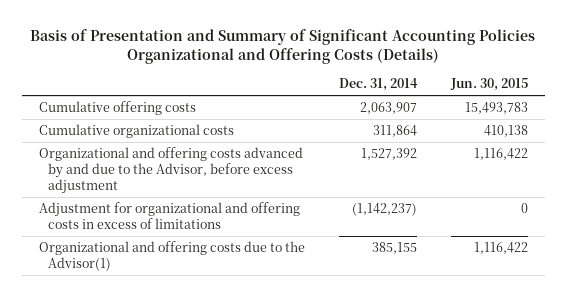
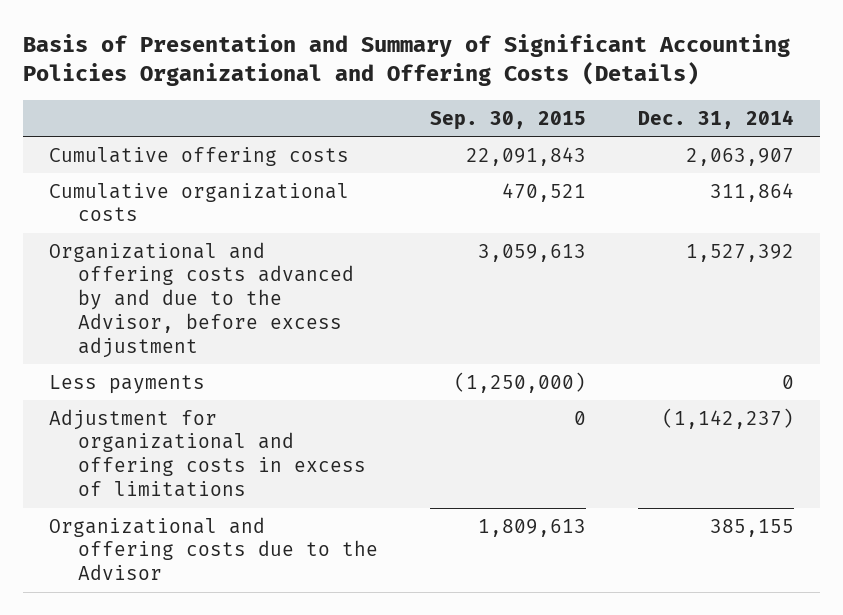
- | Dec. 31, 2014 | Jun. 30, 2015
+ | Sep. 30, 2015 | Dec. 31, 2014
+ Less payments | (1,250,000) | 0
- Organizational and offering costs due to the Advisor(1) | 385,155 | 1,116,422
+ Organizational and offering costs due to the Advisor | 1,809,613 | 385,155

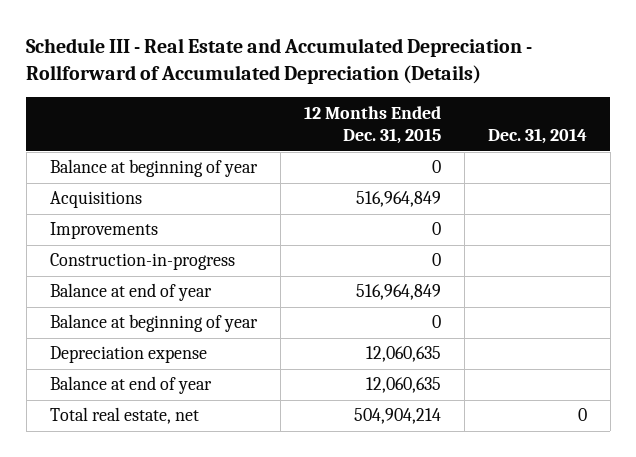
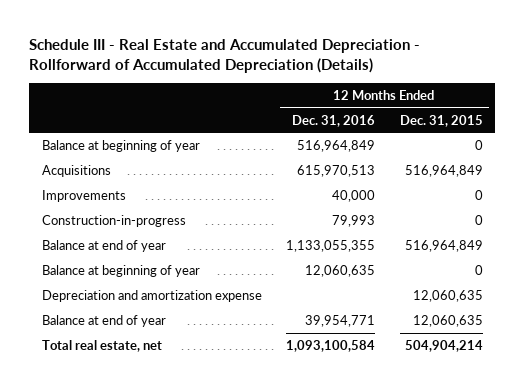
- | 12 Months Ended Dec. 31, 2015 | Dec. 31, 2014
+ | 12 Months Ended Dec. 31, 2016 | 12 Months Ended Dec. 31, 2015
- Depreciation expense | 12,060,635 |
+ Depreciation and amortization expense | | 12,060,635

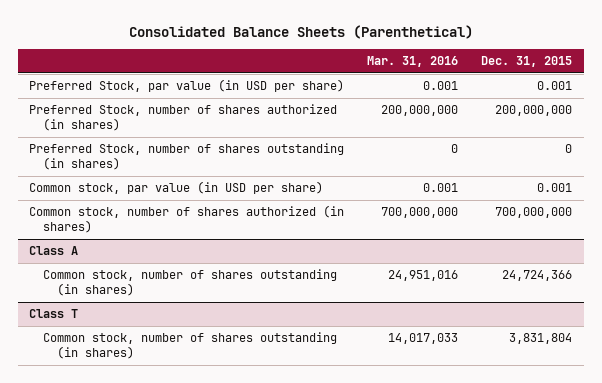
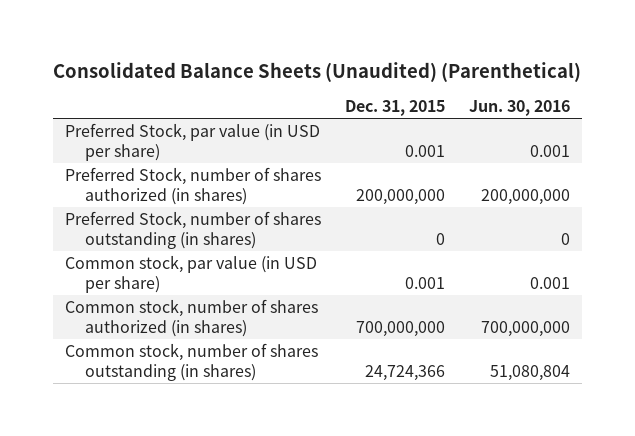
- Consolidated Balance Sheets (Parenthetical)
+ Consolidated Balance Sheets (Unaudited) (Parenthetical)
- | Mar. 31, 2016 | Dec. 31, 2015
+ | Dec. 31, 2015 | Jun. 30, 2016
- Class A
- Class T
- Common stock, number of shares outstanding (in shares) | 14,017,033 | 3,831,804

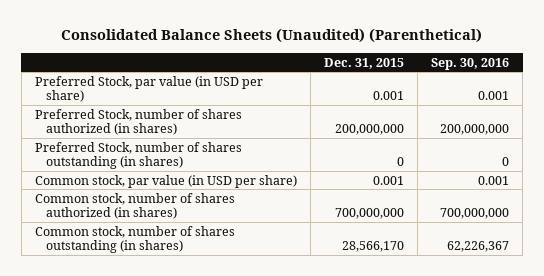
- | Dec. 31, 2015 | Jun. 30, 2016
+ | Dec. 31, 2015 | Sep. 30, 2016
- Common stock, number of shares outstanding (in shares) | 24,724,366 | 51,080,804
+ Common stock, number of shares outstanding (in shares) | 28,566,170 | 62,226,367

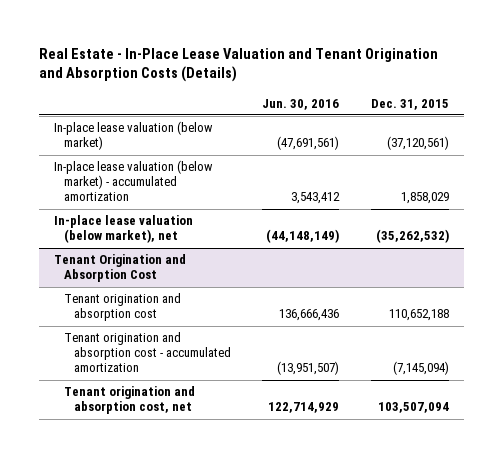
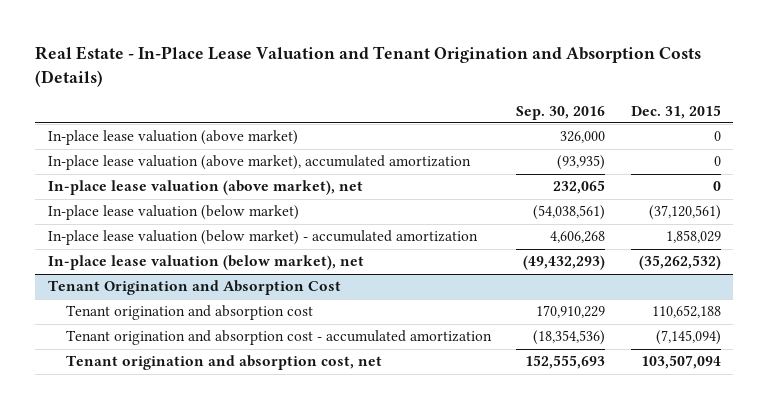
- | Jun. 30, 2016 | Dec. 31, 2015
+ | Sep. 30, 2016 | Dec. 31, 2015
+ In-place lease valuation (above market) | 326,000 | 0
+ In-place lease valuation (above market), accumulated amortization | (93,935) | 0
+ In-place lease valuation (above market), net | 232,065 | 0

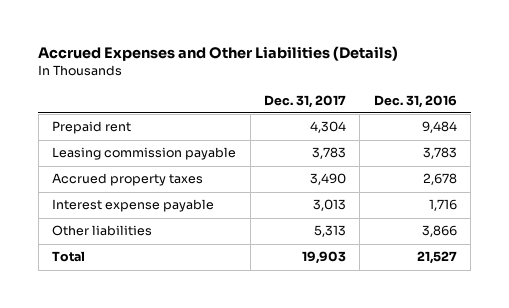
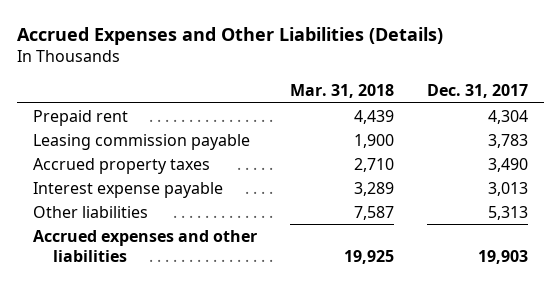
- | Dec. 31, 2017 | Dec. 31, 2016
+ | Mar. 31, 2018 | Dec. 31, 2017
- Total | 19,903 | 21,527
+ Accrued expenses and other liabilities | 19,925 | 19,903

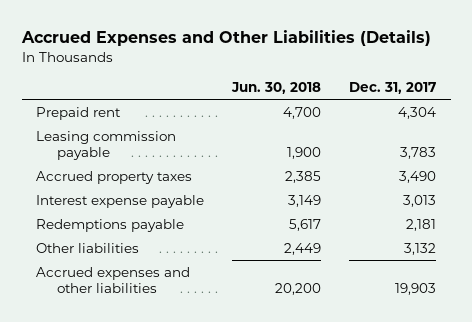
- | Mar. 31, 2018 | Dec. 31, 2017
+ | Jun. 30, 2018 | Dec. 31, 2017
- Other liabilities | 7,587 | 5,313
+ Redemptions payable | 5,617 | 2,181
+ Other liabilities | 2,449 | 3,132

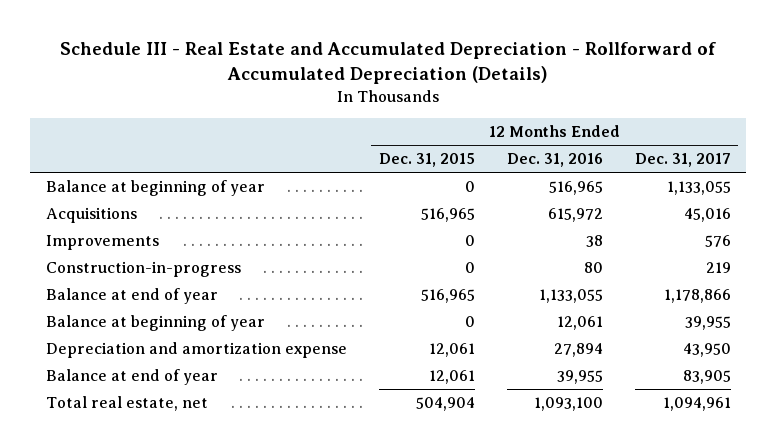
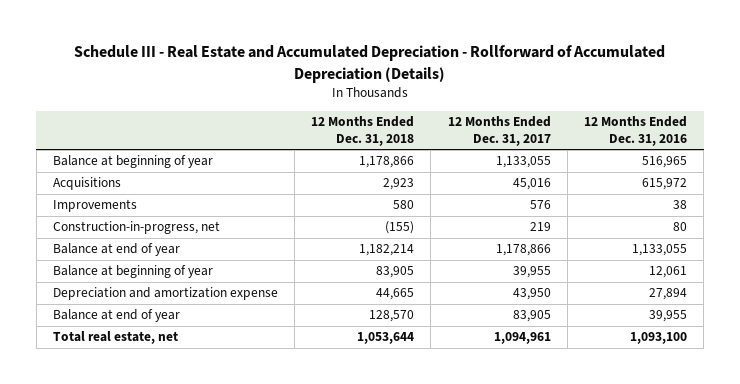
- | 12 Months Ended Dec. 31, 2015 | 12 Months Ended Dec. 31, 2016 | 12 Months Ended Dec. 31, 2017
+ | 12 Months Ended Dec. 31, 2018 | 12 Months Ended Dec. 31, 2017 | 12 Months Ended Dec. 31, 2016
- Construction-in-progress | 0 | 80 | 219
+ Construction-in-progress, net | (155) | 219 | 80

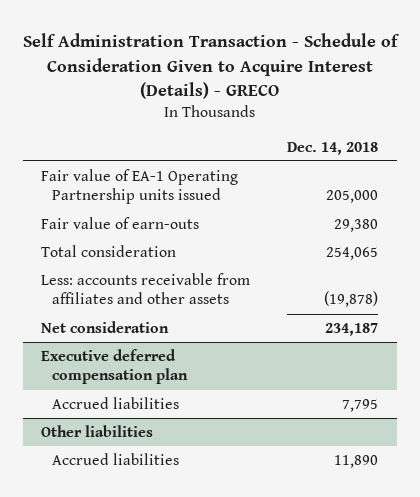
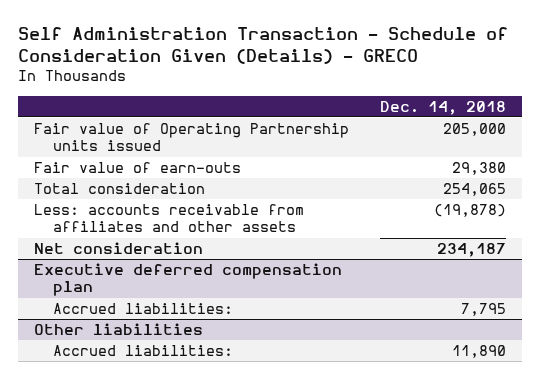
- Self Administration Transaction - Schedule of Consideration Given to Acquire Interest (Details) - GRECO
+ Self Administration Transaction - Schedule of Consideration Given (Details) - GRECO
- Fair value of EA-1 Operating Partnership units issued | 205,000
+ Fair value of Operating Partnership units issued | 205,000
@ Executive deferred compensation plan
- Accrued liabilities | 7,795
+ Accrued liabilities: | 7,795
@ Other liabilities
- Accrued liabilities | 11,890
+ Accrued liabilities: | 11,890

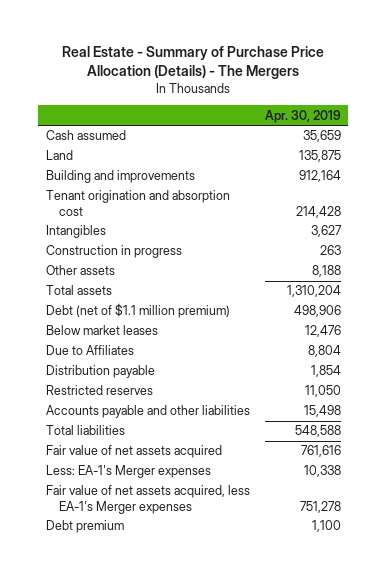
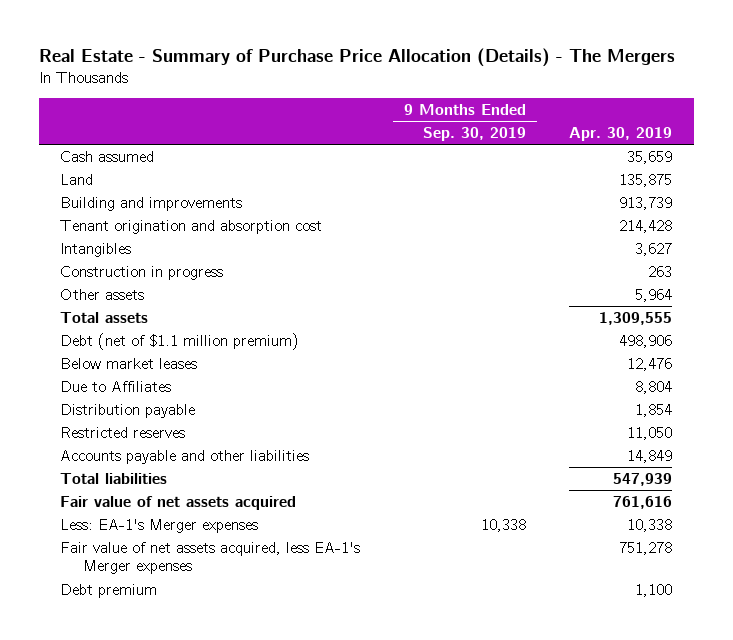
- | Apr. 30, 2019
+ | 9 Months Ended Sep. 30, 2019 | Apr. 30, 2019
- Building and improvements | 912,164
+ Building and improvements | | 913,739
- Other assets | 8,188
- Total assets | 1,310,204
+ Other assets | | 5,964
+ Total assets | | 1,309,555
- Accounts payable and other liabilities | 15,498
- Total liabilities | 548,588
+ Accounts payable and other liabilities | | 14,849
+ Total liabilities | | 547,939

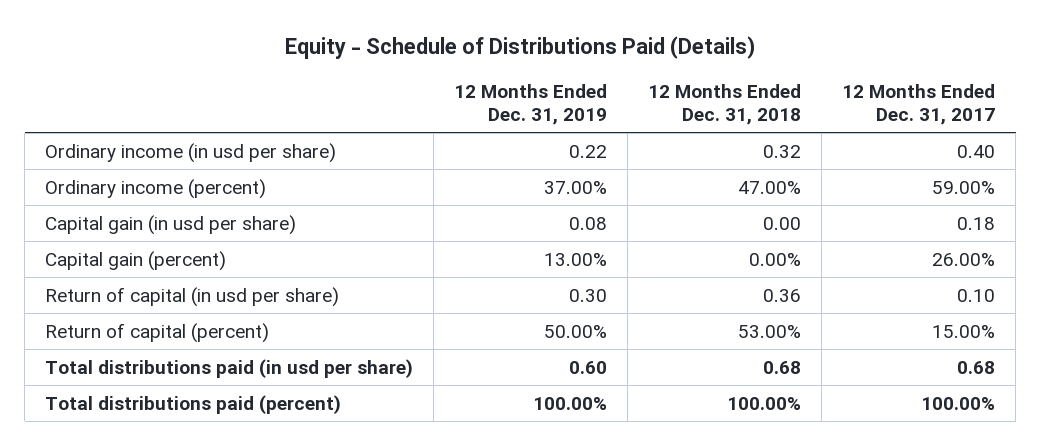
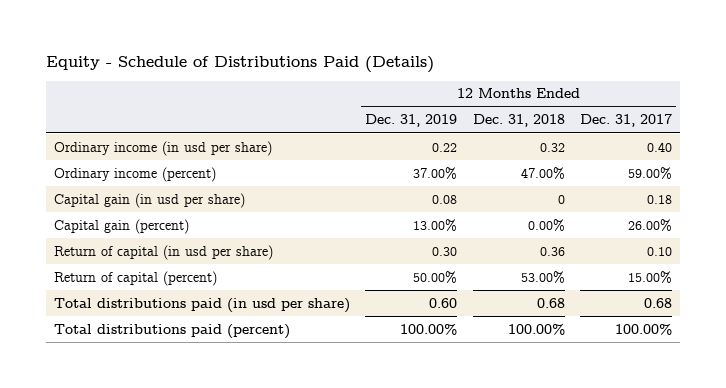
- Capital gain (in usd per share) | 0.08 | 0.00 | 0.18
+ Capital gain (in usd per share) | 0.08 | 0 | 0.18

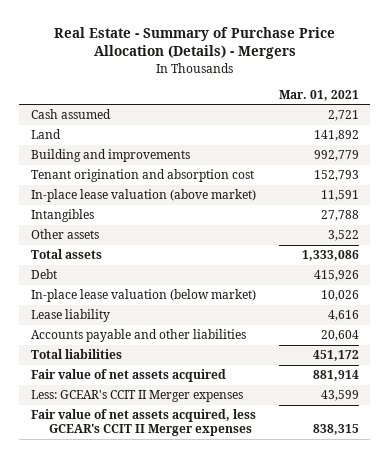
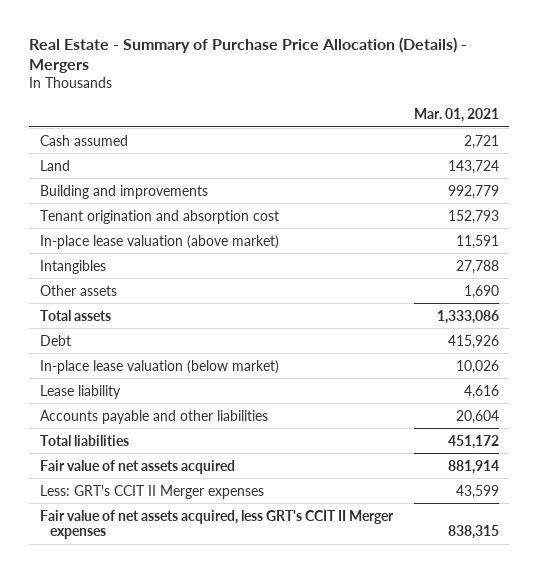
- Land | 141,892
+ Land | 143,724
- Other assets | 3,522
+ Other assets | 1,690
- Less: GCEAR's CCIT II Merger expenses | 43,599
- Fair value of net assets acquired, less GCEAR's CCIT II Merger expenses | 838,315
+ Less: GRT's CCIT II Merger expenses | 43,599
+ Fair value of net assets acquired, less GRT's CCIT II Merger expenses | 838,315

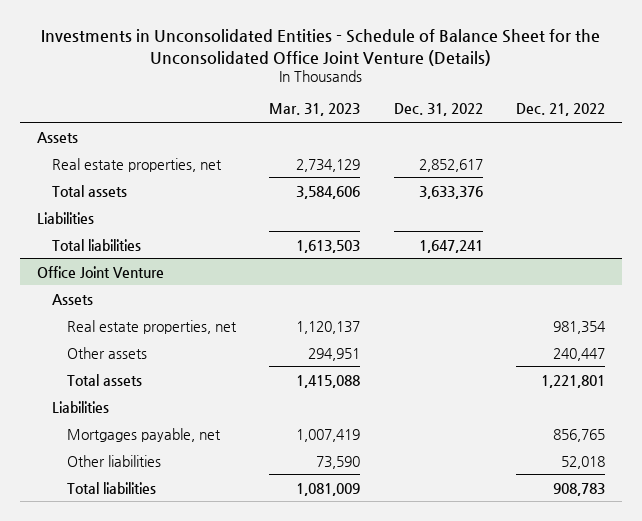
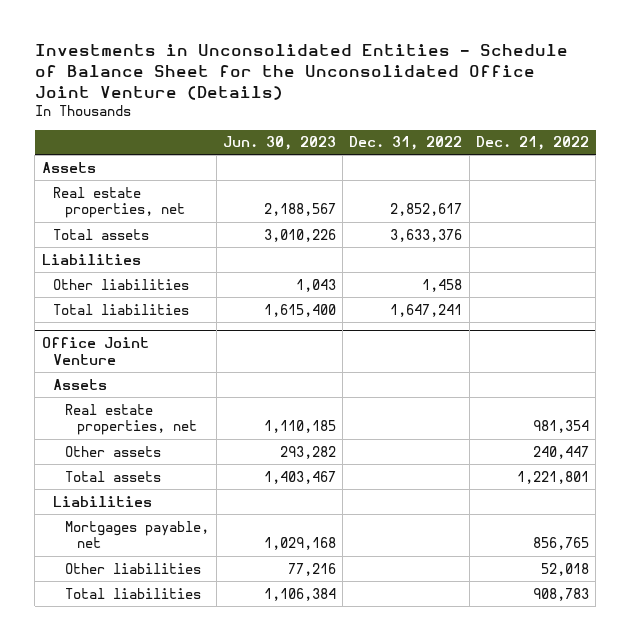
- | Mar. 31, 2023 | Dec. 31, 2022 | Dec. 21, 2022
+ | Jun. 30, 2023 | Dec. 31, 2022 | Dec. 21, 2022
+ Other liabilities | 1,043 | 1,458 |

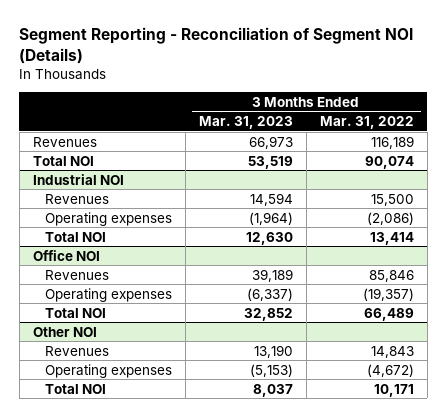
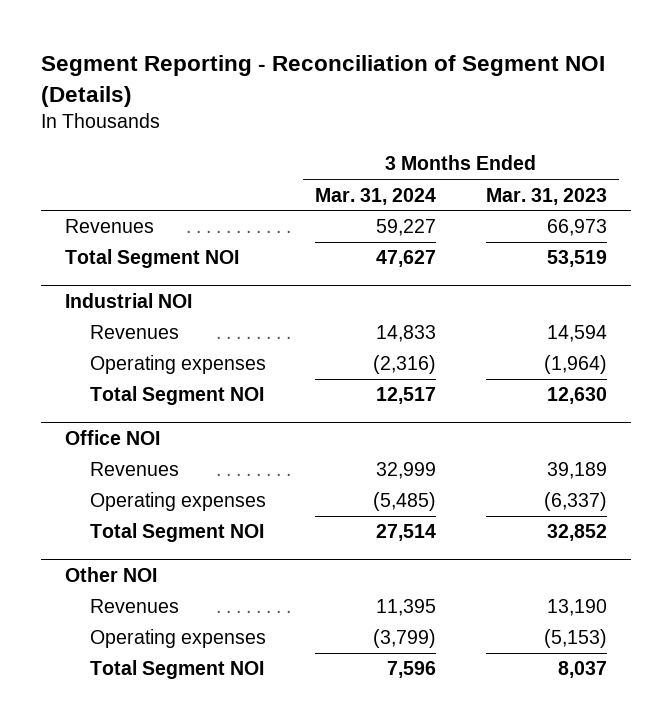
- | 3 Months Ended Mar. 31, 2023 | 3 Months Ended Mar. 31, 2022
+ | 3 Months Ended Mar. 31, 2024 | 3 Months Ended Mar. 31, 2023
- Total NOI | 53,519 | 90,074
+ Total Segment NOI | 47,627 | 53,519
@ Industrial NOI
- Total NOI | 12,630 | 13,414
+ Total Segment NOI | 12,517 | 12,630
@ Office NOI
- Total NOI | 32,852 | 66,489
+ Total Segment NOI | 27,514 | 32,852
@ Other NOI
- Total NOI | 8,037 | 10,171
+ Total Segment NOI | 7,596 | 8,037

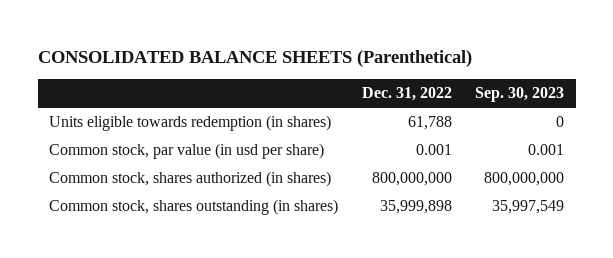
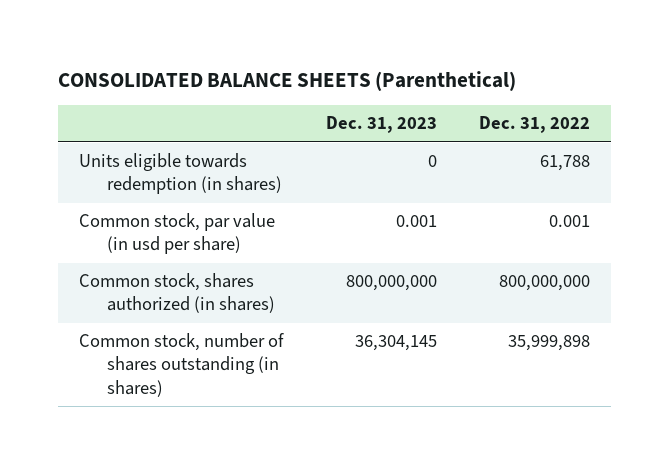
- | Dec. 31, 2022 | Sep. 30, 2023
+ | Dec. 31, 2023 | Dec. 31, 2022
- Common stock, shares outstanding (in shares) | 35,999,898 | 35,997,549
+ Common stock, number of shares outstanding (in shares) | 36,304,145 | 35,999,898

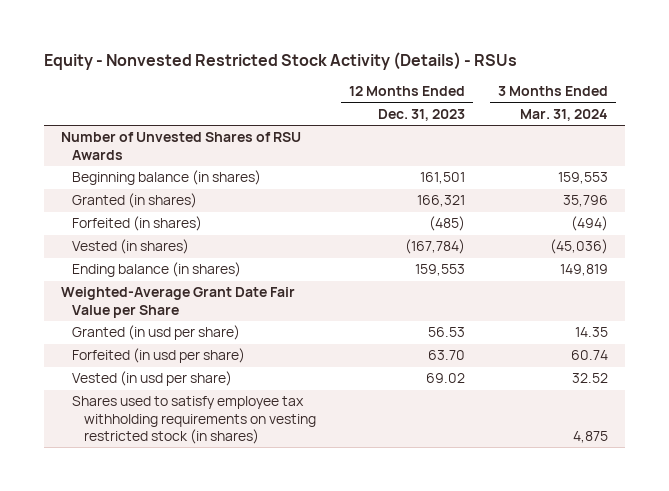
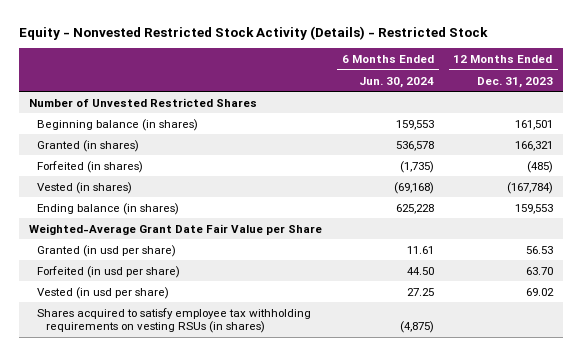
- Equity - Nonvested Restricted Stock Activity (Details) - RSUs
+ Equity - Nonvested Restricted Stock Activity (Details) - Restricted Stock
- | 12 Months Ended Dec. 31, 2023 | 3 Months Ended Mar. 31, 2024
+ | 6 Months Ended Jun. 30, 2024 | 12 Months Ended Dec. 31, 2023
- Number of Unvested Shares of RSU Awards
+ Number of Unvested Restricted Shares
- Shares used to satisfy employee tax withholding requirements on vesting restricted stock (in shares) | | 4,875
+ Shares acquired to satisfy employee tax withholding requirements on vesting RSUs (in shares) | (4,875) |

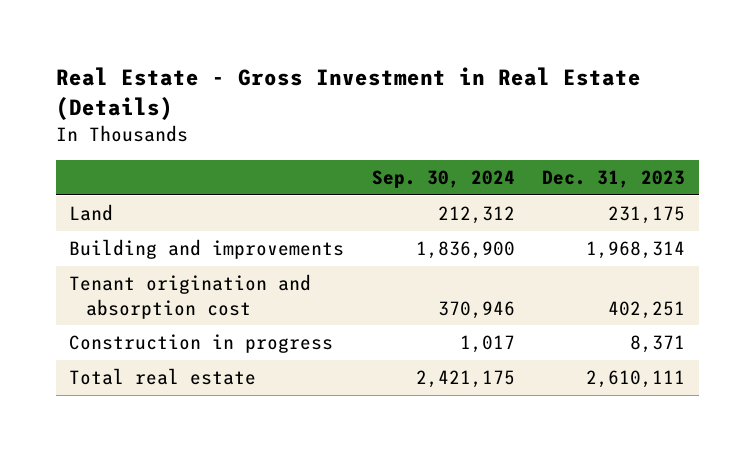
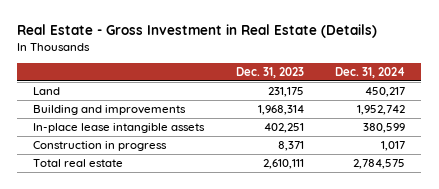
- | Sep. 30, 2024 | Dec. 31, 2023
+ | Dec. 31, 2023 | Dec. 31, 2024
- Tenant origination and absorption cost | 370,946 | 402,251
+ In-place lease intangible assets | 402,251 | 380,599

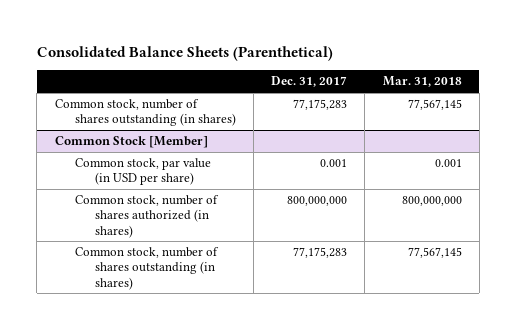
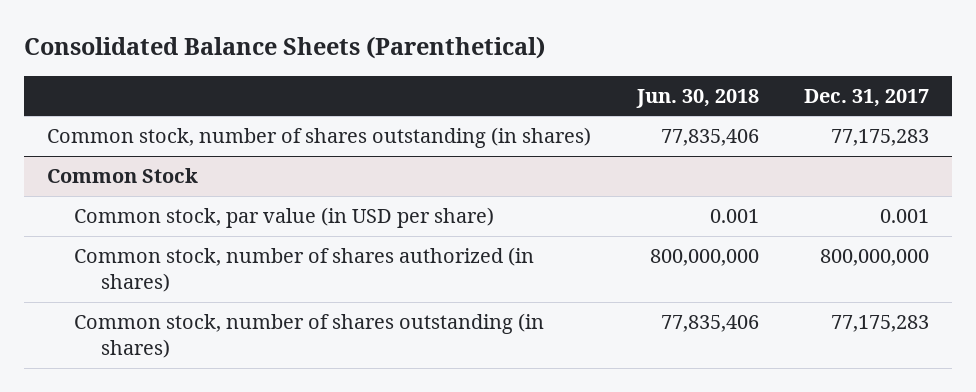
- | Dec. 31, 2017 | Mar. 31, 2018
+ | Jun. 30, 2018 | Dec. 31, 2017
- Common Stock [Member]
+ Common Stock

